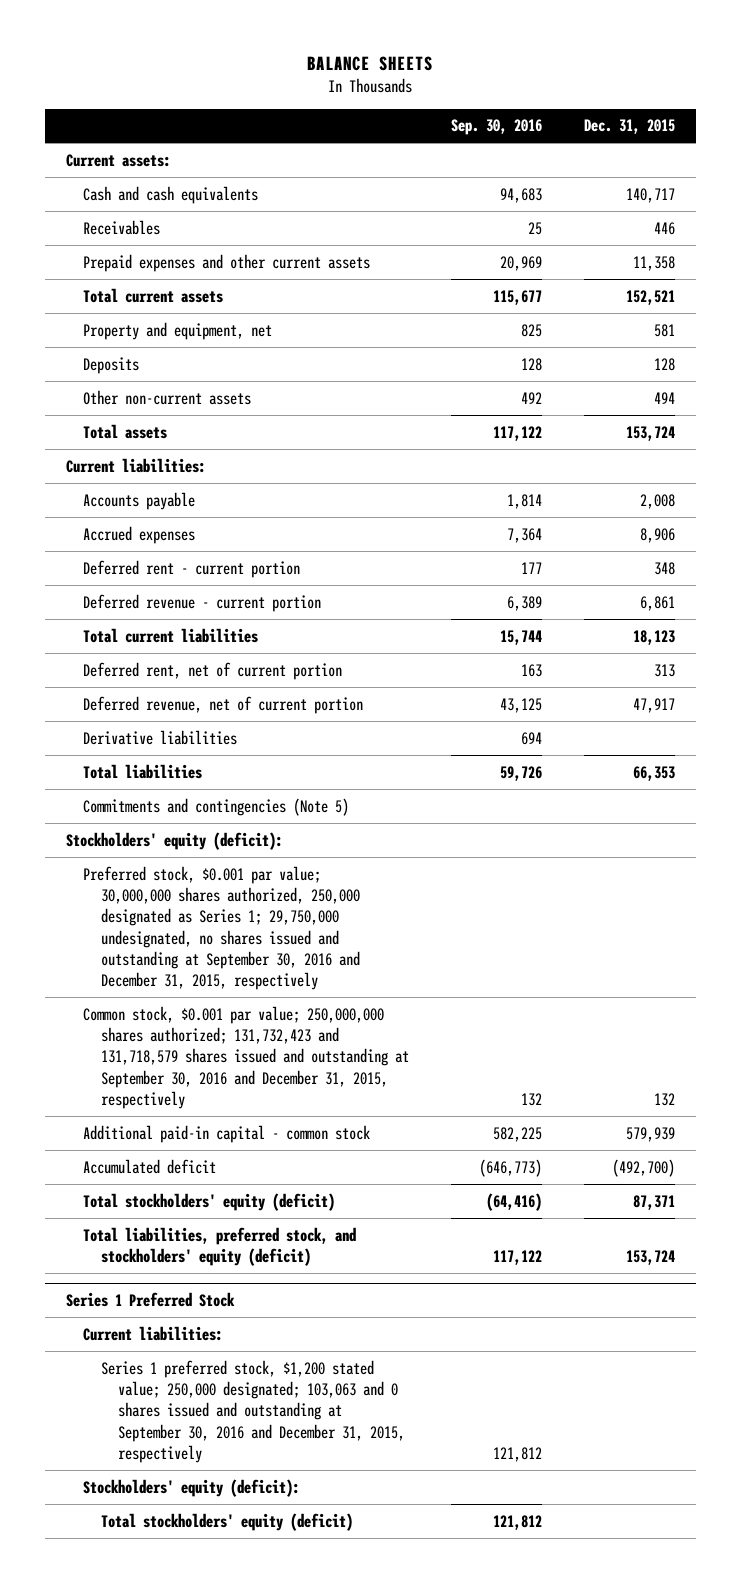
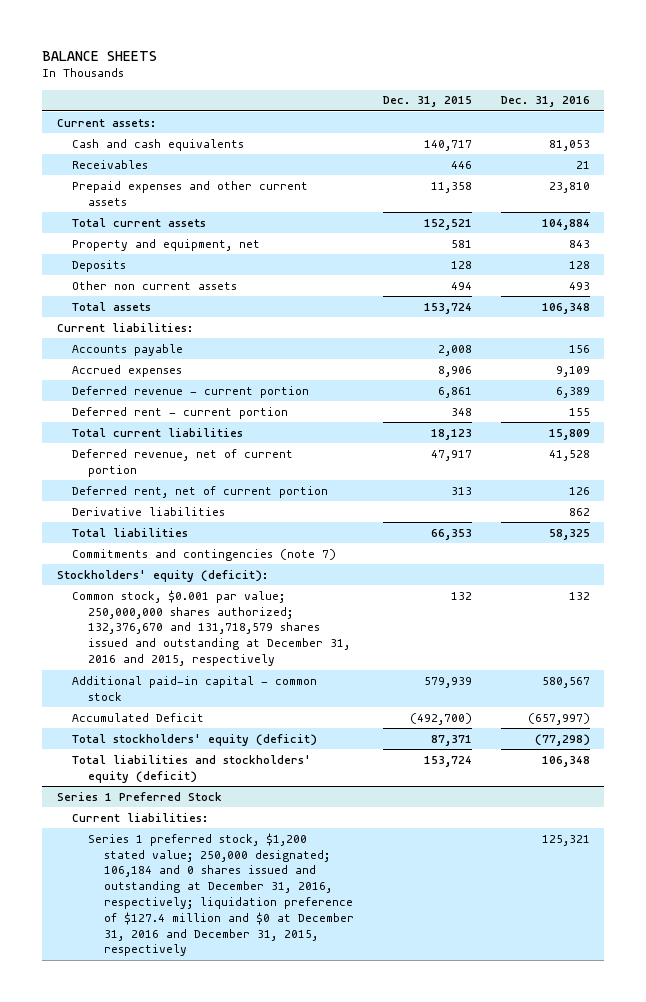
- | Sep. 30, 2016 | Dec. 31, 2015
+ | Dec. 31, 2015 | Dec. 31, 2016
- Other non-current assets | 492 | 494
+ Other non current assets | 494 | 493
moved down: Deferred rent - current portion | 348 | 155
moved down: Deferred rent, net of current portion | 313 | 126
- Commitments and contingencies (Note 5)
+ Commitments and contingencies (note 7)
- Preferred stock, $0.001 par value; 30,000,000 shares authorized, 250,000 designated as Series 1; 29,750,000 undesignated, no shares issued and outstanding at September 30, 2016 and December 31, 2015, respectively
- Common stock, $0.001 par value; 250,000,000 shares authorized; 131,732,423 and 131,718,579 shares issued and outstanding at September 30, 2016 and December 31, 2015, respectively | 132 | 132
+ Common stock, $0.001 par value; 250,000,000 shares authorized; 132,376,670 and 131,718,579 shares issued and outstanding at December 31, 2016 and 2015, respectively | 132 | 132
- Accumulated deficit | (646,773) | (492,700)
+ Accumulated Deficit | (492,700) | (657,997)
- Total liabilities, preferred stock, and stockholders' equity (deficit) | 117,122 | 153,724
+ Total liabilities and stockholders' equity (deficit) | 153,724 | 106,348
@ Series 1 Preferred Stock
- Series 1 preferred stock, $1,200 stated value; 250,000 designated; 103,063 and 0 shares issued and outstanding at September 30, 2016 and December 31, 2015, respectively | 121,812 |
- Stockholders' equity (deficit):
- Total stockholders' equity (deficit) | 121,812 |
+ Series 1 preferred stock, $1,200 stated value; 250,000 designated; 106,184 and 0 shares issued and outstanding at December 31, 2016, respectively; liquidation preference of $127.4 million and $0 at December 31, 2016 and December 31, 2015, respectively | | 125,321

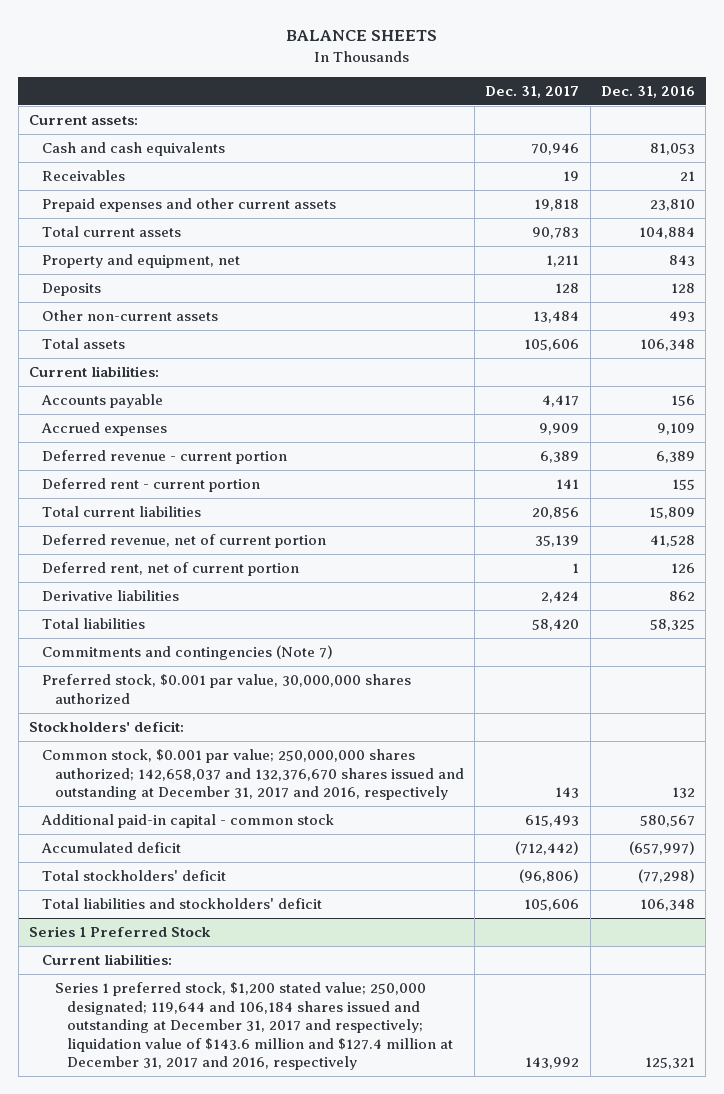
- | Dec. 31, 2015 | Dec. 31, 2016
+ | Dec. 31, 2017 | Dec. 31, 2016
- Other non current assets | 494 | 493
+ Other non-current assets | 13,484 | 493
- Commitments and contingencies (note 7)
- Stockholders' equity (deficit):
- Common stock, $0.001 par value; 250,000,000 shares authorized; 132,376,670 and 131,718,579 shares issued and outstanding at December 31, 2016 and 2015, respectively | 132 | 132
+ Commitments and contingencies (Note 7)
+ Preferred stock, $0.001 par value, 30,000,000 shares authorized
+ Stockholders' deficit:
+ Common stock, $0.001 par value; 250,000,000 shares authorized; 142,658,037 and 132,376,670 shares issued and outstanding at December 31, 2017 and 2016, respectively | 143 | 132
- Accumulated Deficit | (492,700) | (657,997)
- Total stockholders' equity (deficit) | 87,371 | (77,298)
- Total liabilities and stockholders' equity (deficit) | 153,724 | 106,348
+ Accumulated deficit | (712,442) | (657,997)
+ Total stockholders' deficit | (96,806) | (77,298)
+ Total liabilities and stockholders' deficit | 105,606 | 106,348
@ Series 1 Preferred Stock
- Series 1 preferred stock, $1,200 stated value; 250,000 designated; 106,184 and 0 shares issued and outstanding at December 31, 2016, respectively; liquidation preference of $127.4 million and $0 at December 31, 2016 and December 31, 2015, respectively | | 125,321
+ Series 1 preferred stock, $1,200 stated value; 250,000 designated; 119,644 and 106,184 shares issued and outstanding at December 31, 2017 and respectively; liquidation value of $143.6 million and $127.4 million at December 31, 2017 and 2016, respectively | 143,992 | 125,321

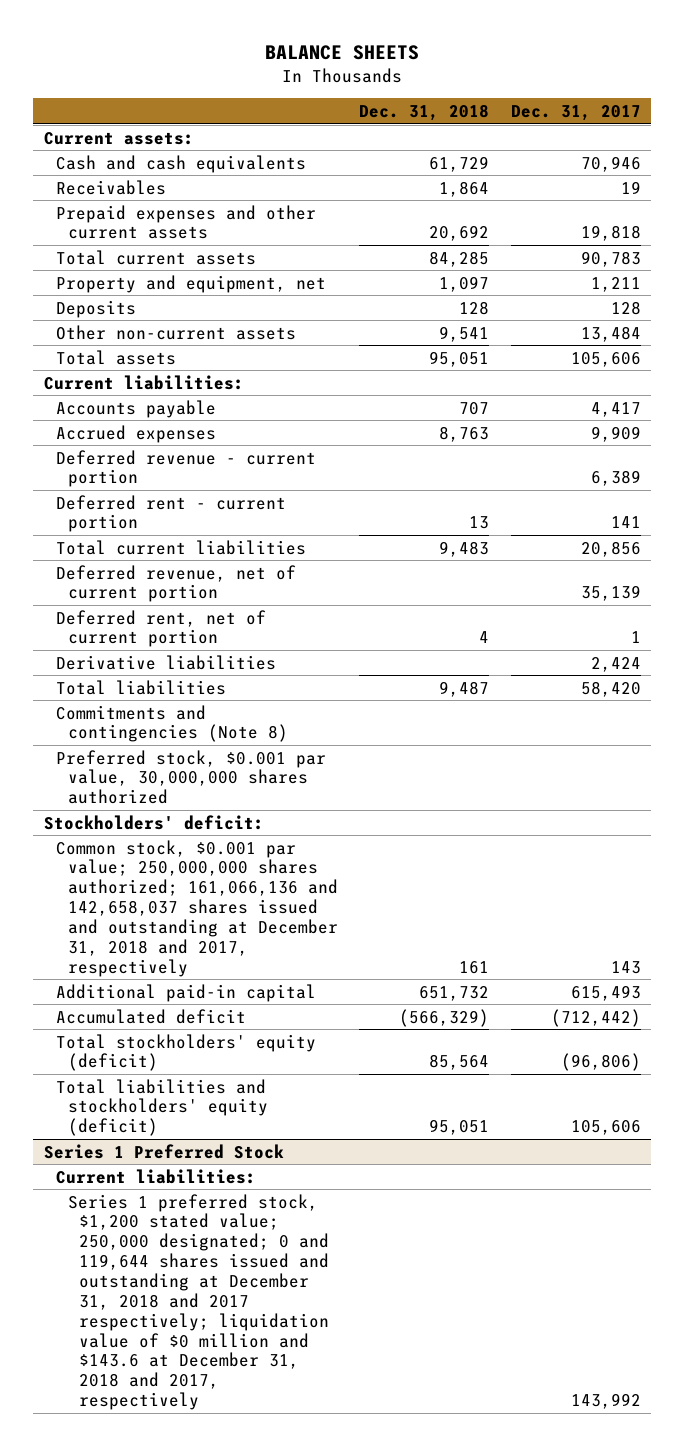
- | Dec. 31, 2017 | Dec. 31, 2016
+ | Dec. 31, 2018 | Dec. 31, 2017
- Commitments and contingencies (Note 7)
+ Commitments and contingencies (Note 8)
- Common stock, $0.001 par value; 250,000,000 shares authorized; 142,658,037 and 132,376,670 shares issued and outstanding at December 31, 2017 and 2016, respectively | 143 | 132
- Additional paid-in capital - common stock | 615,493 | 580,567
+ Common stock, $0.001 par value; 250,000,000 shares authorized; 161,066,136 and 142,658,037 shares issued and outstanding at December 31, 2018 and 2017, respectively | 161 | 143
+ Additional paid-in capital | 651,732 | 615,493
- Total stockholders' deficit | (96,806) | (77,298)
- Total liabilities and stockholders' deficit | 105,606 | 106,348
+ Total stockholders' equity (deficit) | 85,564 | (96,806)
+ Total liabilities and stockholders' equity (deficit) | 95,051 | 105,606
@ Series 1 Preferred Stock
- Series 1 preferred stock, $1,200 stated value; 250,000 designated; 119,644 and 106,184 shares issued and outstanding at December 31, 2017 and respectively; liquidation value of $143.6 million and $127.4 million at December 31, 2017 and 2016, respectively | 143,992 | 125,321
+ Series 1 preferred stock, $1,200 stated value; 250,000 designated; 0 and 119,644 shares issued and outstanding at December 31, 2018 and 2017 respectively; liquidation value of $0 million and $143.6 at December 31, 2018 and 2017, respectively | | 143,992

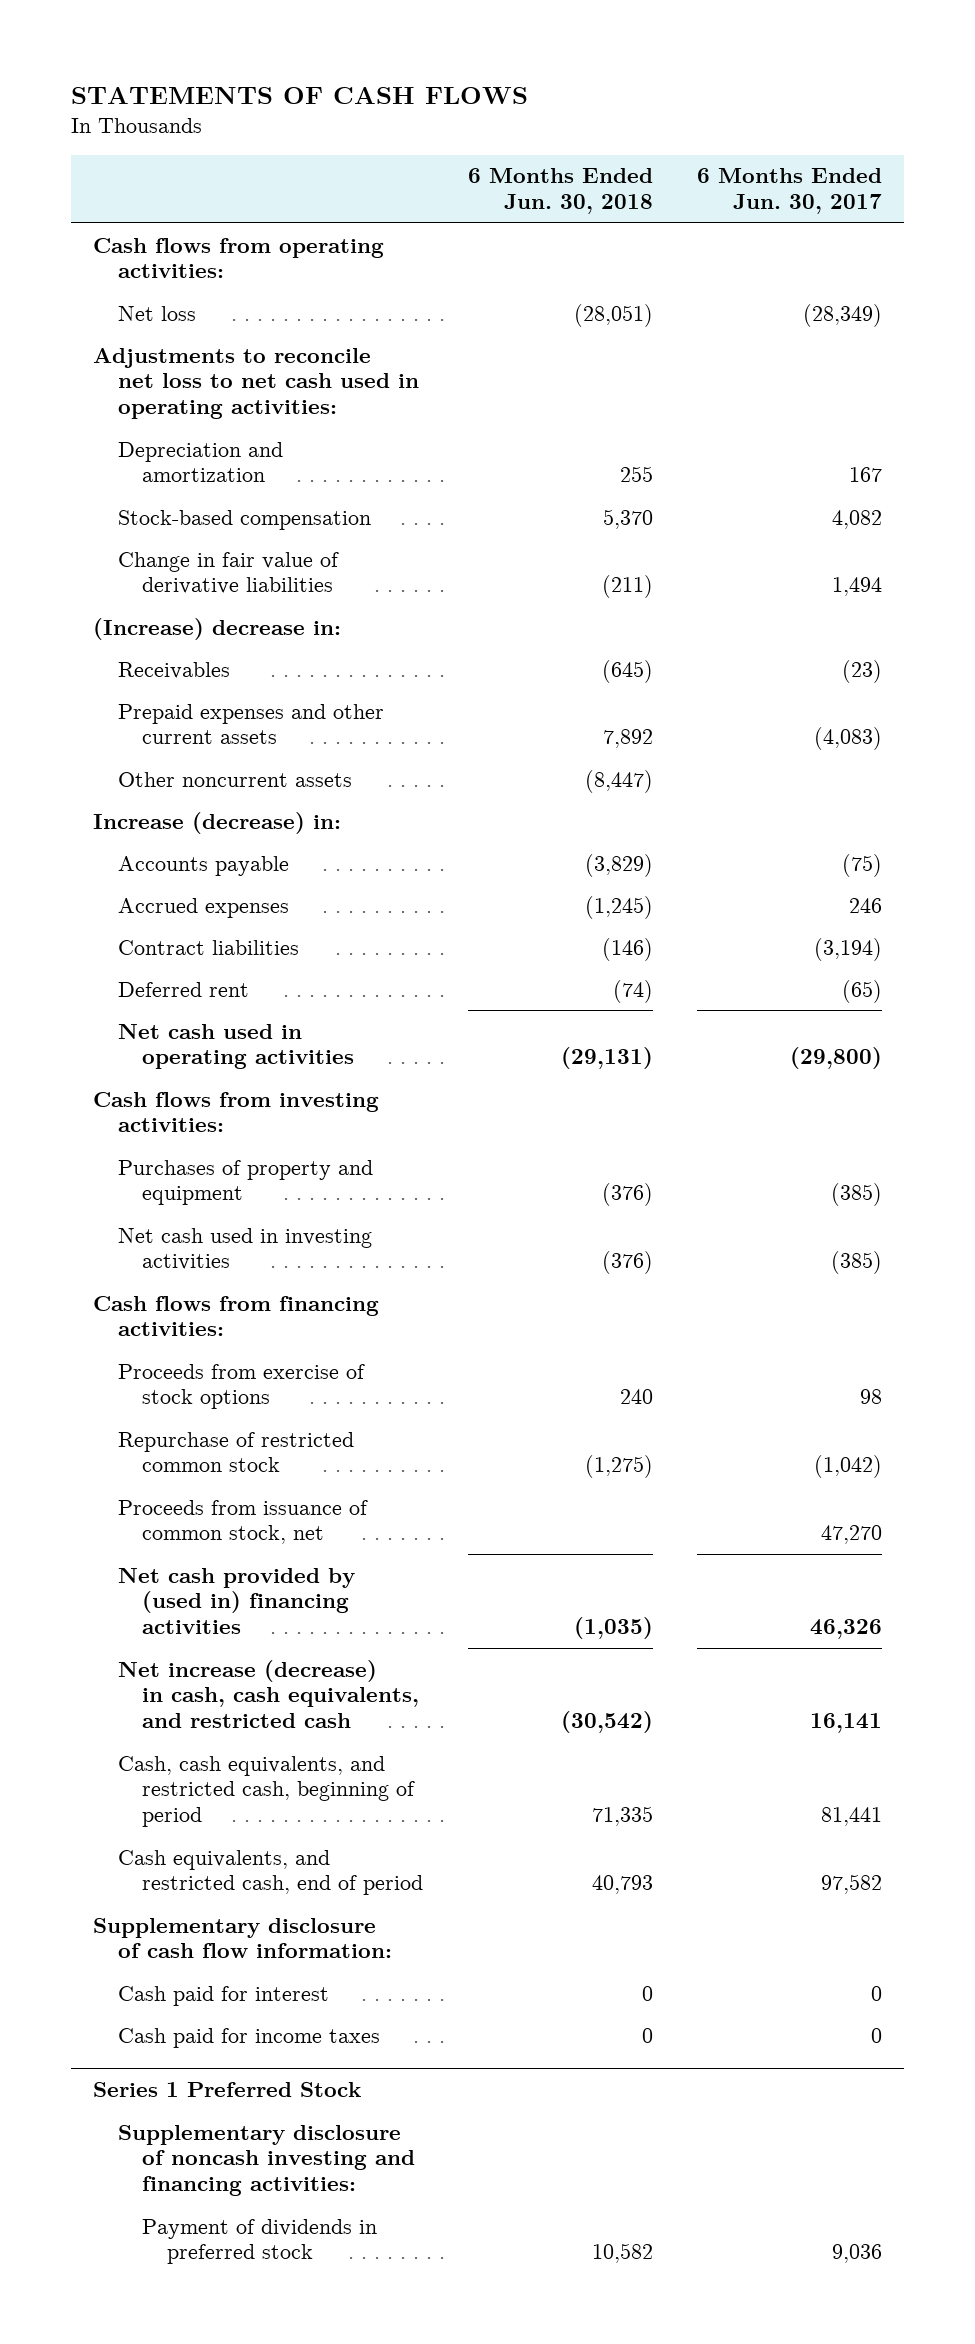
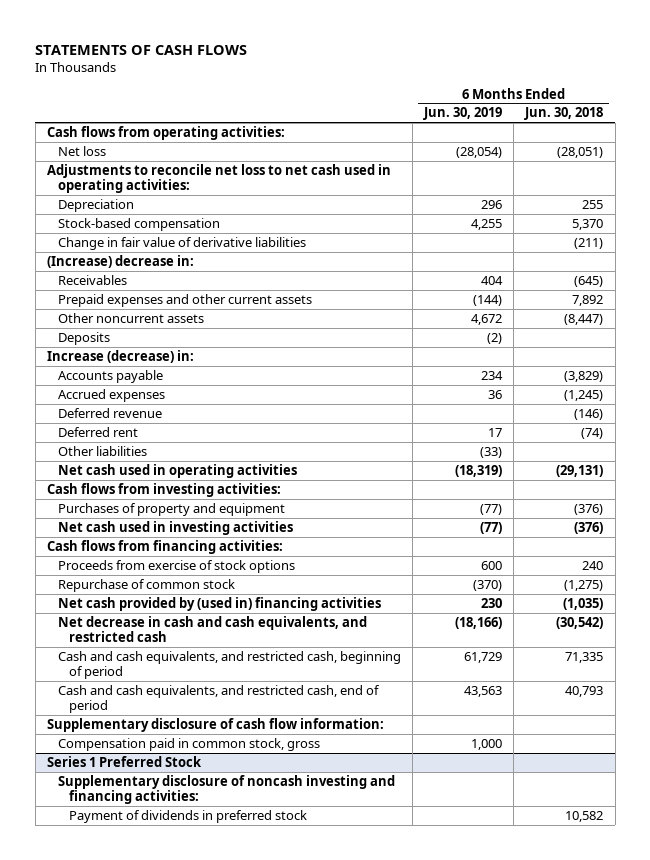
- | 6 Months Ended Jun. 30, 2018 | 6 Months Ended Jun. 30, 2017
+ | 6 Months Ended Jun. 30, 2019 | 6 Months Ended Jun. 30, 2018
- Depreciation and amortization | 255 | 167
+ Depreciation | 296 | 255
+ Deposits | (2) |
- Contract liabilities | (146) | (3,194)
+ Deferred revenue | | (146)
+ Other liabilities | (33) |
- Repurchase of restricted common stock | (1,275) | (1,042)
- Proceeds from issuance of common stock, net | | 47,270
+ Repurchase of common stock | (370) | (1,275)
- Net increase (decrease) in cash, cash equivalents, and restricted cash | (30,542) | 16,141
- Cash, cash equivalents, and restricted cash, beginning of period | 71,335 | 81,441
- Cash equivalents, and restricted cash, end of period | 40,793 | 97,582
+ Net decrease in cash and cash equivalents, and restricted cash | (18,166) | (30,542)
+ Cash and cash equivalents, and restricted cash, beginning of period | 61,729 | 71,335
+ Cash and cash equivalents, and restricted cash, end of period | 43,563 | 40,793
- Cash paid for interest | 0 | 0
- Cash paid for income taxes | 0 | 0
+ Compensation paid in common stock, gross | 1,000 |

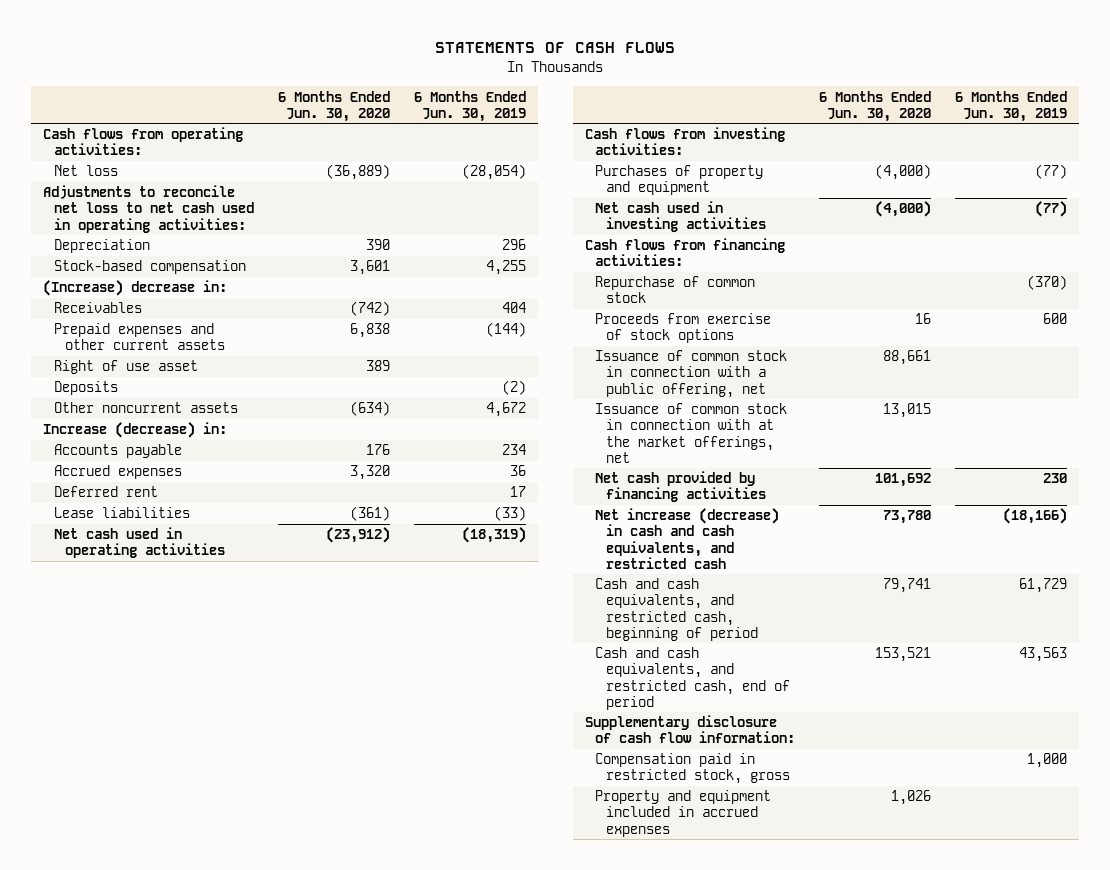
- | 6 Months Ended Jun. 30, 2019 | 6 Months Ended Jun. 30, 2018
+ | 6 Months Ended Jun. 30, 2020 | 6 Months Ended Jun. 30, 2019
- Change in fair value of derivative liabilities | | (211)
+ Right of use asset | 389 |
moved down: Other noncurrent assets | (634) | 4,672
- Deferred revenue | | (146)
- Other liabilities | (33) |
+ Lease liabilities | (361) | (33)
- Net cash provided by (used in) financing activities | 230 | (1,035)
- Net decrease in cash and cash equivalents, and restricted cash | (18,166) | (30,542)
moved down: Proceeds from exercise of stock options | 16 | 600
+ Issuance of common stock in connection with a public offering, net | 88,661 |
+ Issuance of common stock in connection with at the market offerings, net | 13,015 |
+ Net cash provided by financing activities | 101,692 | 230
+ Net increase (decrease) in cash and cash equivalents, and restricted cash | 73,780 | (18,166)
- Compensation paid in common stock, gross | 1,000 |
- Series 1 Preferred Stock
- Supplementary disclosure of noncash investing and financing activities:
- Payment of dividends in preferred stock | | 10,582
+ Compensation paid in restricted stock, gross | | 1,000
+ Property and equipment included in accrued expenses | 1,026 |

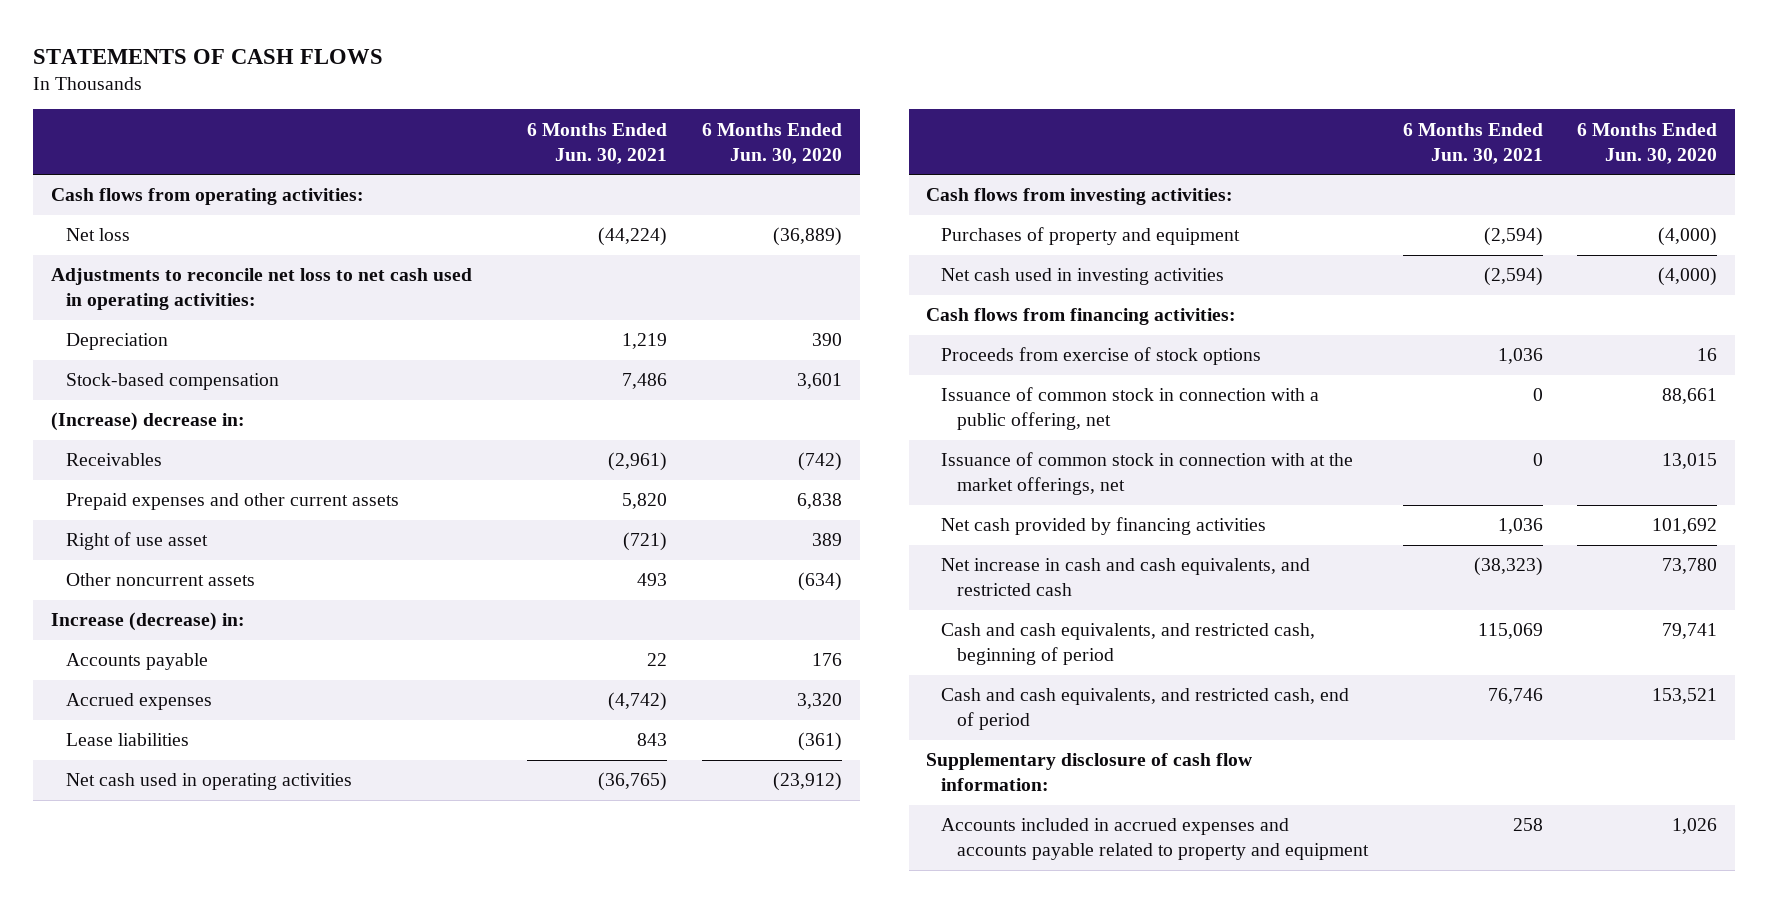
- | 6 Months Ended Jun. 30, 2020 | 6 Months Ended Jun. 30, 2019
+ | 6 Months Ended Jun. 30, 2021 | 6 Months Ended Jun. 30, 2020
- Deposits | | (2)
- Deferred rent | | 17
- Repurchase of common stock | | (370)
- Net increase (decrease) in cash and cash equivalents, and restricted cash | 73,780 | (18,166)
+ Net increase in cash and cash equivalents, and restricted cash | (38,323) | 73,780
- Compensation paid in restricted stock, gross | | 1,000
- Property and equipment included in accrued expenses | 1,026 |
+ Accounts included in accrued expenses and accounts payable related to property and equipment | 258 | 1,026

